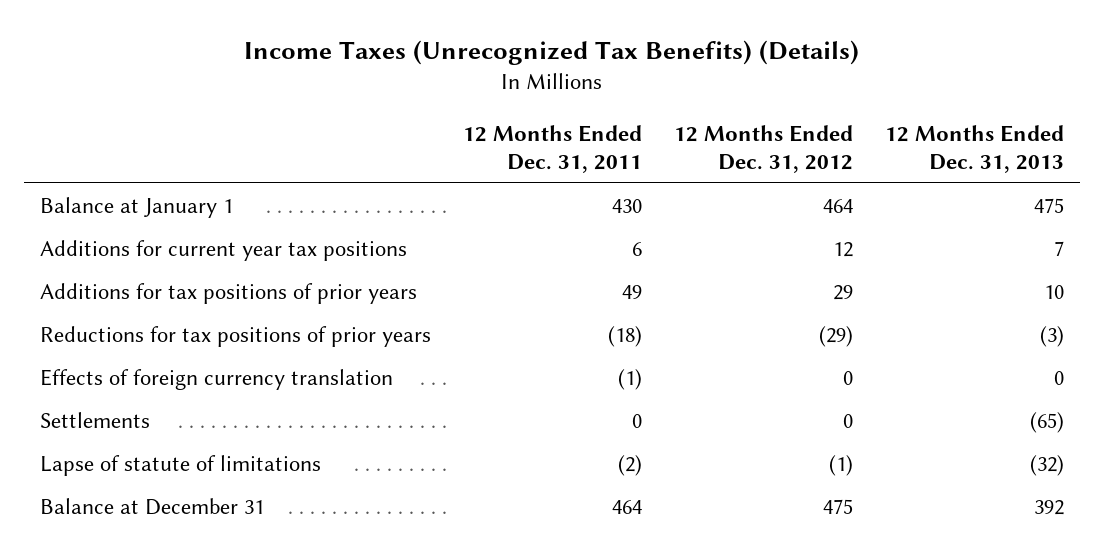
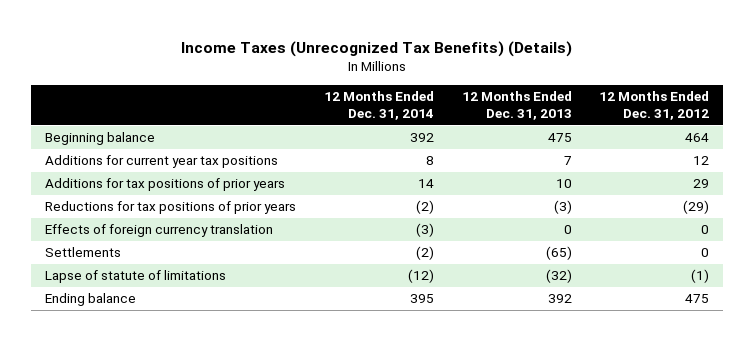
- | 12 Months Ended Dec. 31, 2011 | 12 Months Ended Dec. 31, 2012 | 12 Months Ended Dec. 31, 2013
+ | 12 Months Ended Dec. 31, 2014 | 12 Months Ended Dec. 31, 2013 | 12 Months Ended Dec. 31, 2012
- Balance at January 1 | 430 | 464 | 475
+ Beginning balance | 392 | 475 | 464
- Balance at December 31 | 464 | 475 | 392
+ Ending balance | 395 | 392 | 475

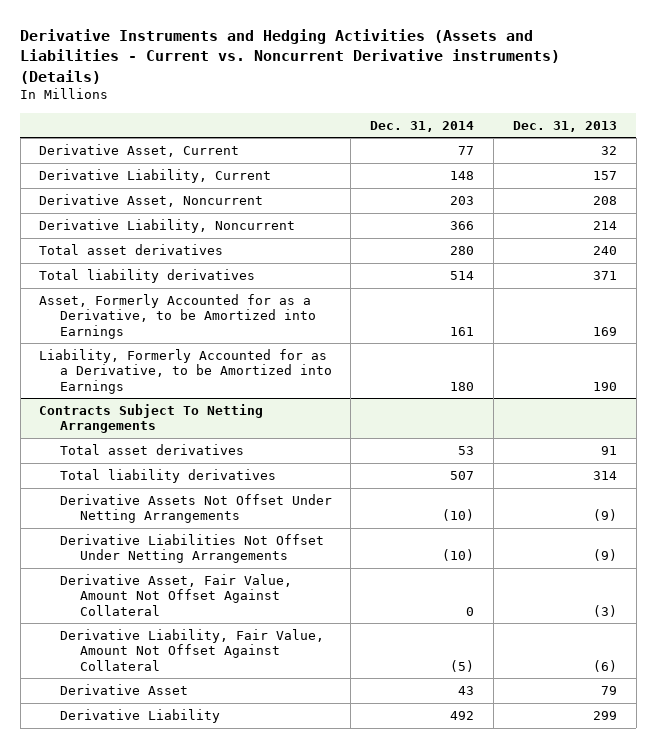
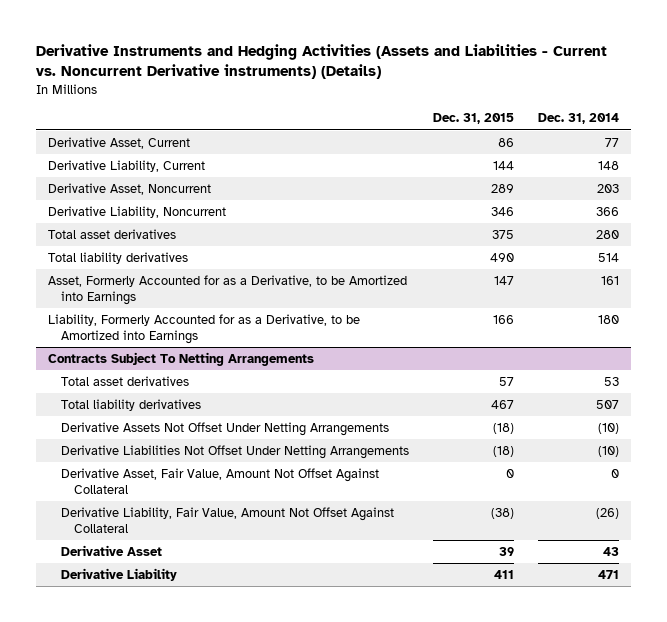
- | Dec. 31, 2014 | Dec. 31, 2013
+ | Dec. 31, 2015 | Dec. 31, 2014
@ Contracts Subject To Netting Arrangements
- Derivative Liability, Fair Value, Amount Not Offset Against Collateral | (5) | (6)
+ Derivative Liability, Fair Value, Amount Not Offset Against Collateral | (38) | (26)
- Derivative Liability | 492 | 299
+ Derivative Liability | 411 | 471

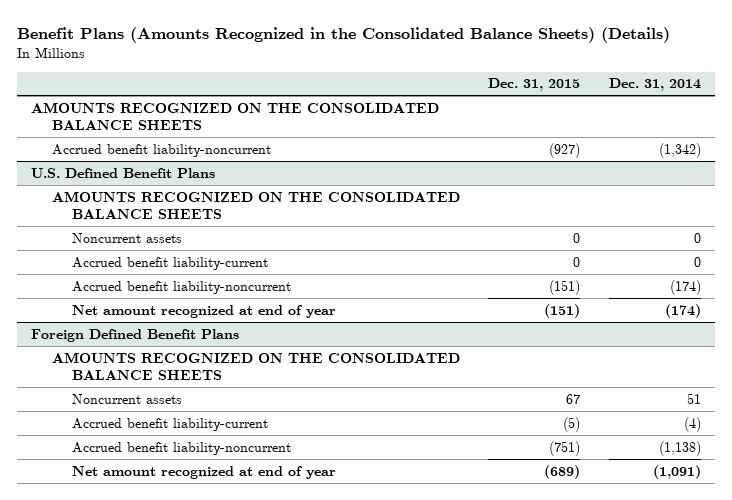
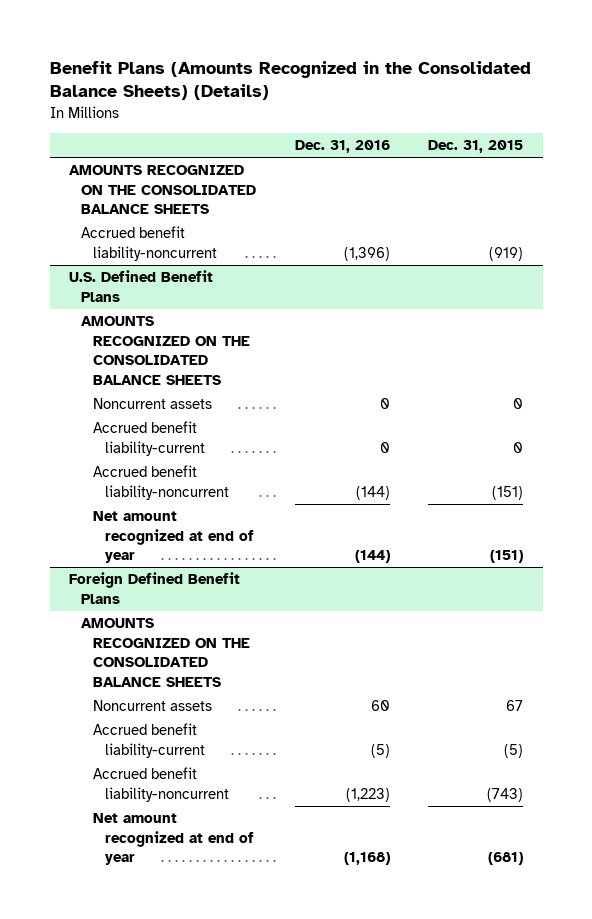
- | Dec. 31, 2015 | Dec. 31, 2014
+ | Dec. 31, 2016 | Dec. 31, 2015
- Accrued benefit liability-noncurrent | (927) | (1,342)
+ Accrued benefit liability-noncurrent | (1,396) | (919)
@ Foreign Defined Benefit Plans
- Accrued benefit liability-noncurrent | (751) | (1,138)
- Net amount recognized at end of year | (689) | (1,091)
+ Accrued benefit liability-noncurrent | (1,223) | (743)
+ Net amount recognized at end of year | (1,168) | (681)

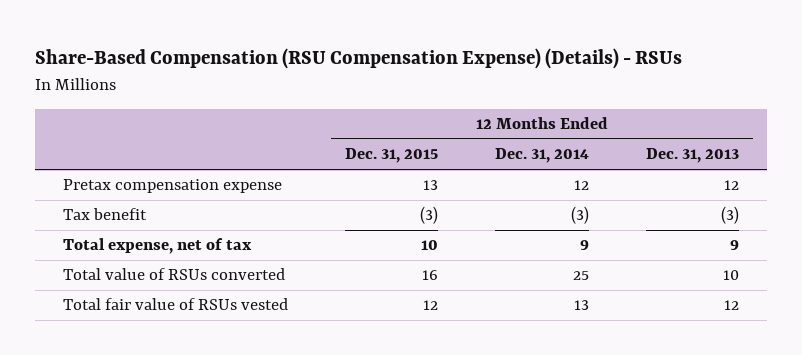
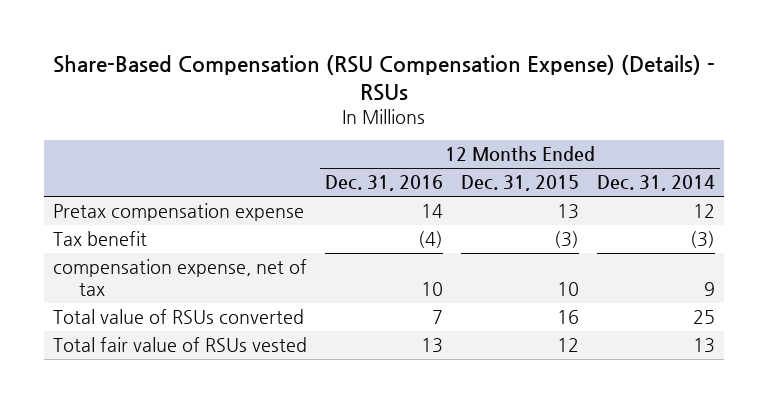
- | 12 Months Ended Dec. 31, 2015 | 12 Months Ended Dec. 31, 2014 | 12 Months Ended Dec. 31, 2013
+ | 12 Months Ended Dec. 31, 2016 | 12 Months Ended Dec. 31, 2015 | 12 Months Ended Dec. 31, 2014
- Total expense, net of tax | 10 | 9 | 9
+ compensation expense, net of tax | 10 | 10 | 9

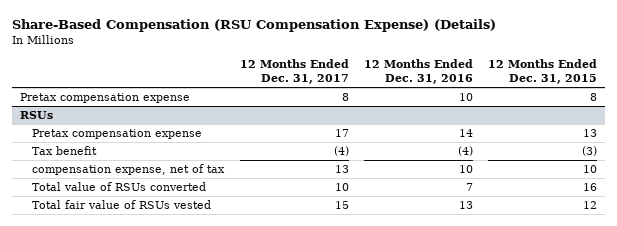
- Share-Based Compensation (RSU Compensation Expense) (Details) - RSUs
+ Share-Based Compensation (RSU Compensation Expense) (Details)
- | 12 Months Ended Dec. 31, 2016 | 12 Months Ended Dec. 31, 2015 | 12 Months Ended Dec. 31, 2014
+ | 12 Months Ended Dec. 31, 2017 | 12 Months Ended Dec. 31, 2016 | 12 Months Ended Dec. 31, 2015
+ Pretax compensation expense | 8 | 10 | 8
+ RSUs

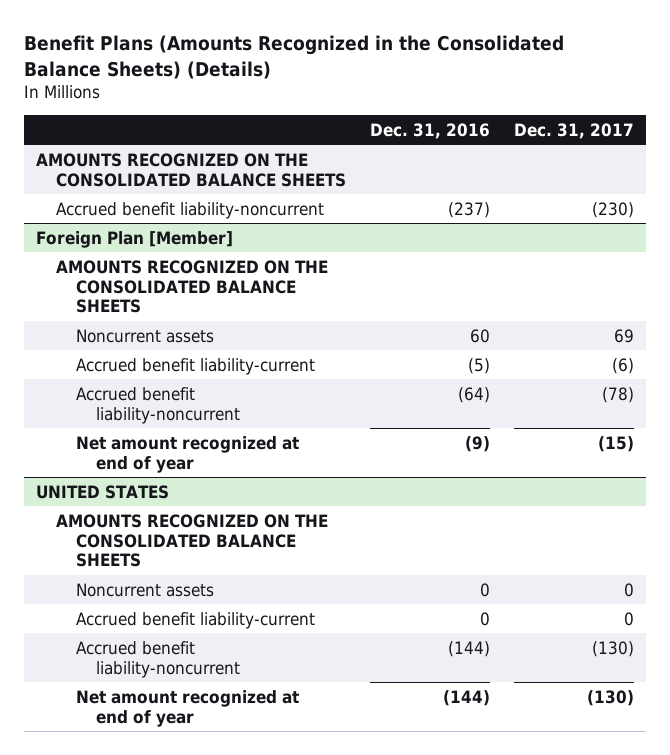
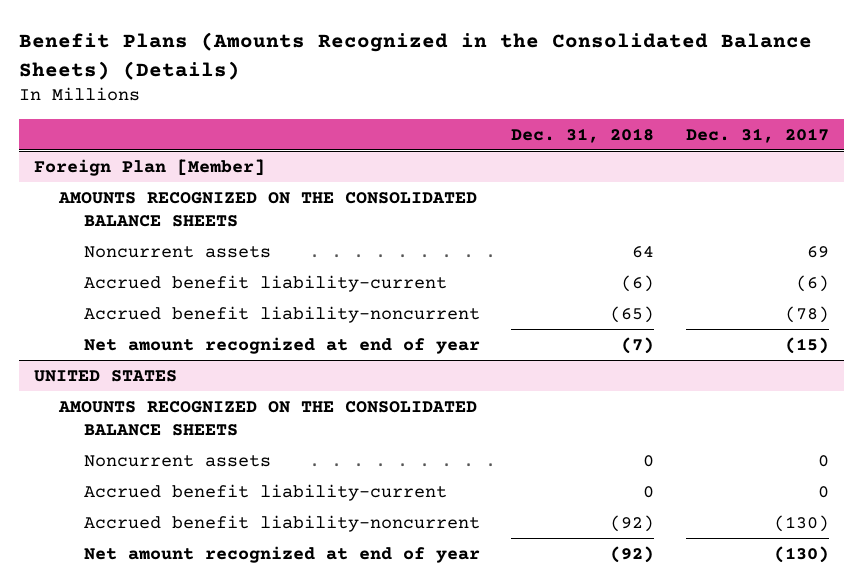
- | Dec. 31, 2016 | Dec. 31, 2017
+ | Dec. 31, 2018 | Dec. 31, 2017
- AMOUNTS RECOGNIZED ON THE CONSOLIDATED BALANCE SHEETS
- Accrued benefit liability-noncurrent | (237) | (230)

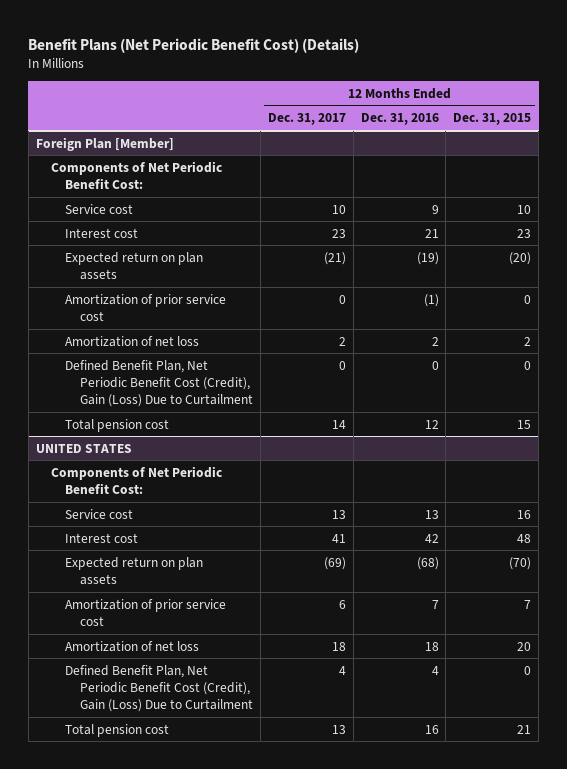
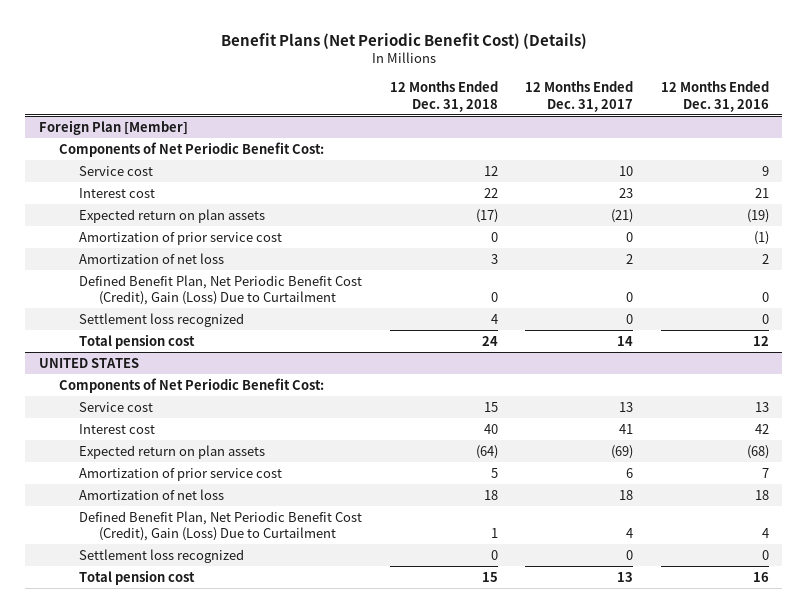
- | 12 Months Ended Dec. 31, 2017 | 12 Months Ended Dec. 31, 2016 | 12 Months Ended Dec. 31, 2015
+ | 12 Months Ended Dec. 31, 2018 | 12 Months Ended Dec. 31, 2017 | 12 Months Ended Dec. 31, 2016
@ Foreign Plan [Member]
+ Settlement loss recognized | 4 | 0 | 0
@ UNITED STATES
+ Settlement loss recognized | 0 | 0 | 0

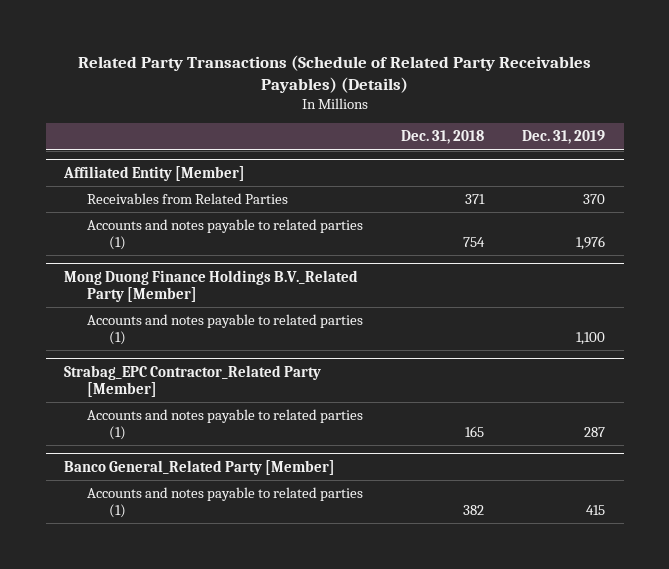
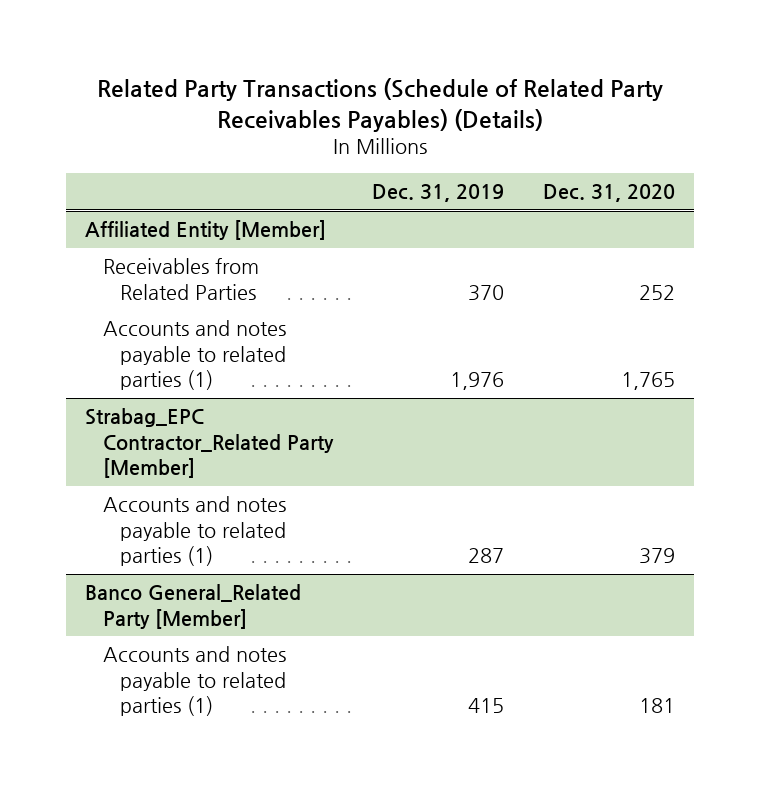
- | Dec. 31, 2018 | Dec. 31, 2019
+ | Dec. 31, 2019 | Dec. 31, 2020
- Mong Duong Finance Holdings B.V._Related Party [Member]
- Accounts and notes payable to related parties (1) | | 1,100

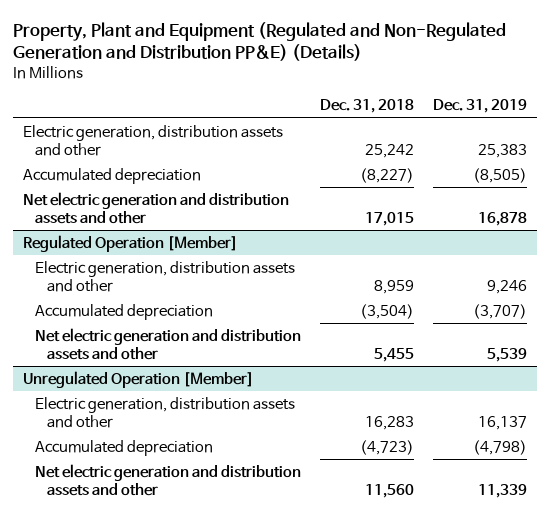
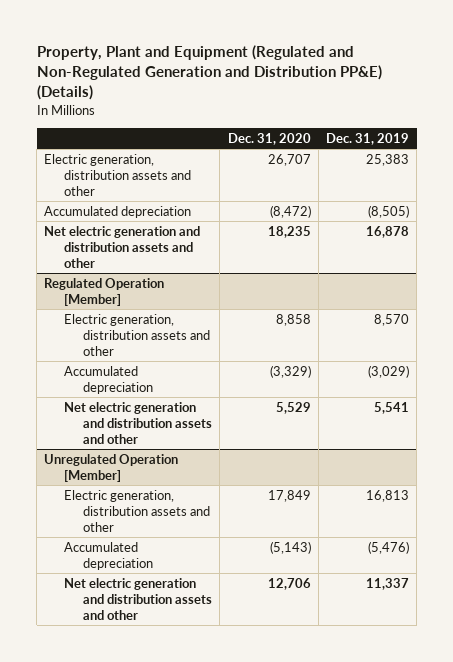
- | Dec. 31, 2018 | Dec. 31, 2019
+ | Dec. 31, 2020 | Dec. 31, 2019
@ Regulated Operation [Member]
- Electric generation, distribution assets and other | 8,959 | 9,246
- Accumulated depreciation | (3,504) | (3,707)
- Net electric generation and distribution assets and other | 5,455 | 5,539
+ Electric generation, distribution assets and other | 8,858 | 8,570
+ Accumulated depreciation | (3,329) | (3,029)
+ Net electric generation and distribution assets and other | 5,529 | 5,541
@ Unregulated Operation [Member]
- Electric generation, distribution assets and other | 16,283 | 16,137
- Accumulated depreciation | (4,723) | (4,798)
- Net electric generation and distribution assets and other | 11,560 | 11,339
+ Electric generation, distribution assets and other | 17,849 | 16,813
+ Accumulated depreciation | (5,143) | (5,476)
+ Net electric generation and distribution assets and other | 12,706 | 11,337

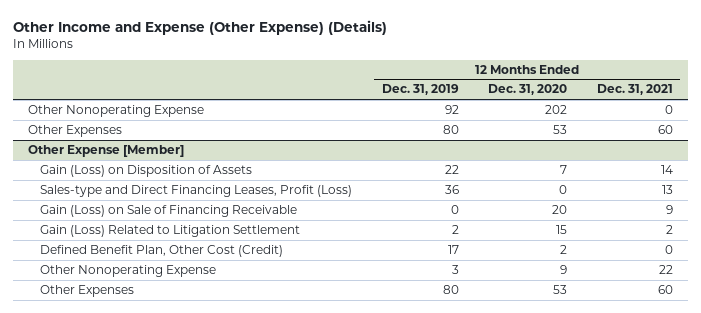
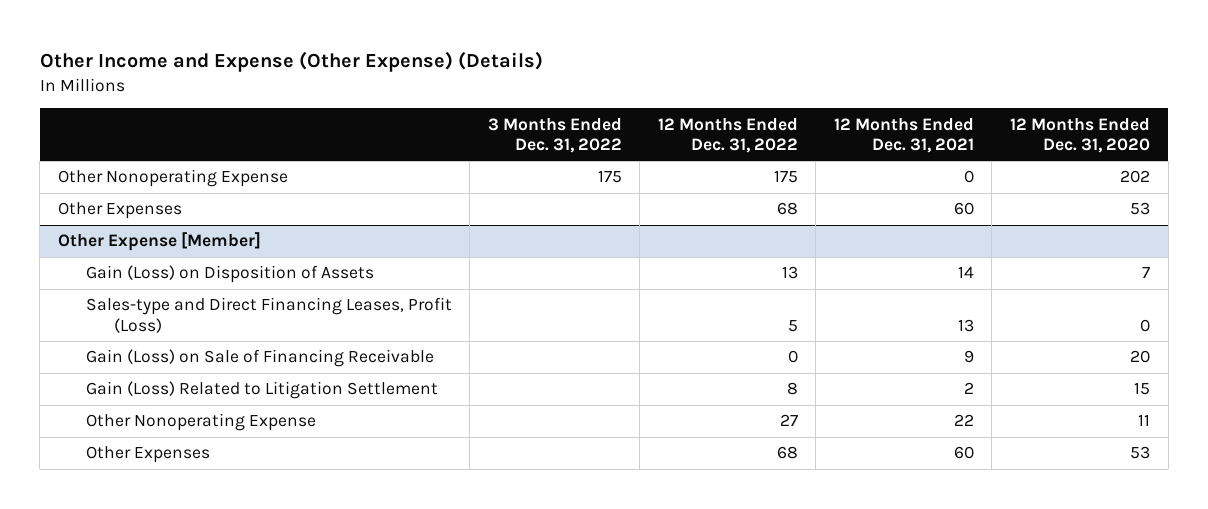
- | 12 Months Ended Dec. 31, 2019 | 12 Months Ended Dec. 31, 2020 | 12 Months Ended Dec. 31, 2021
+ | 3 Months Ended Dec. 31, 2022 | 12 Months Ended Dec. 31, 2022 | 12 Months Ended Dec. 31, 2021 | 12 Months Ended Dec. 31, 2020
@ Other Expense [Member]
- Defined Benefit Plan, Other Cost (Credit) | 17 | 2 | 0
- Other Nonoperating Expense | 3 | 9 | 22
+ Other Nonoperating Expense | | 27 | 22 | 11

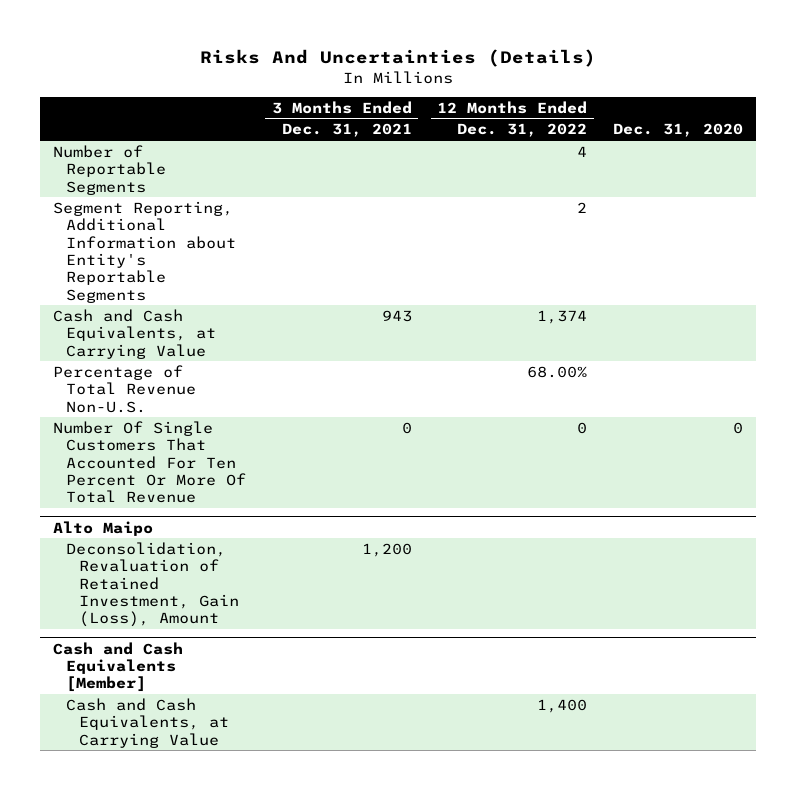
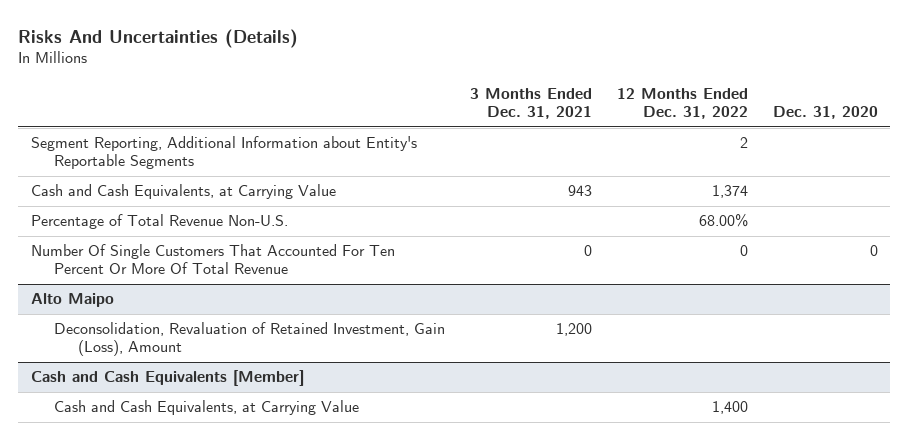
- Number of Reportable Segments | | 4 |

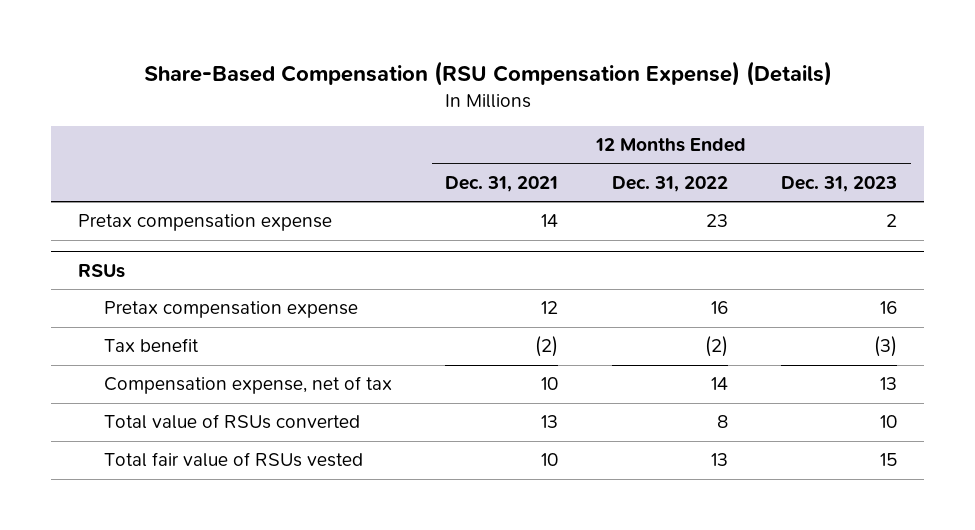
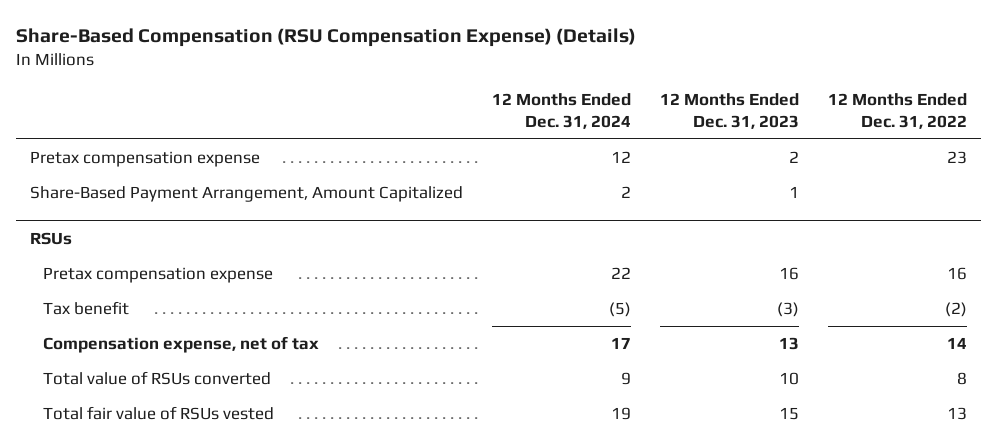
- | 12 Months Ended Dec. 31, 2021 | 12 Months Ended Dec. 31, 2022 | 12 Months Ended Dec. 31, 2023
+ | 12 Months Ended Dec. 31, 2024 | 12 Months Ended Dec. 31, 2023 | 12 Months Ended Dec. 31, 2022
+ Share-Based Payment Arrangement, Amount Capitalized | 2 | 1 |

